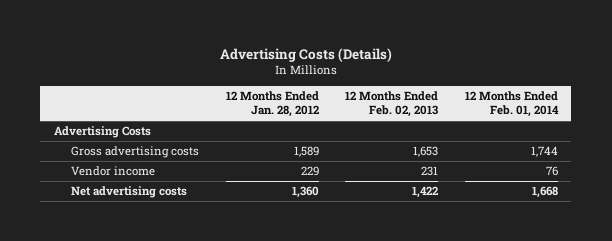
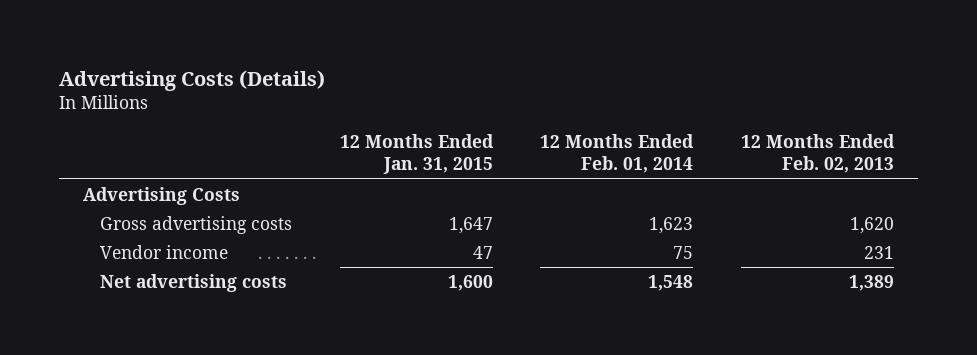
- | 12 Months Ended Jan. 28, 2012 | 12 Months Ended Feb. 02, 2013 | 12 Months Ended Feb. 01, 2014
+ | 12 Months Ended Jan. 31, 2015 | 12 Months Ended Feb. 01, 2014 | 12 Months Ended Feb. 02, 2013
- Gross advertising costs | 1,589 | 1,653 | 1,744
- Vendor income | 229 | 231 | 76
- Net advertising costs | 1,360 | 1,422 | 1,668
+ Gross advertising costs | 1,647 | 1,623 | 1,620
+ Vendor income | 47 | 75 | 231
+ Net advertising costs | 1,600 | 1,548 | 1,389

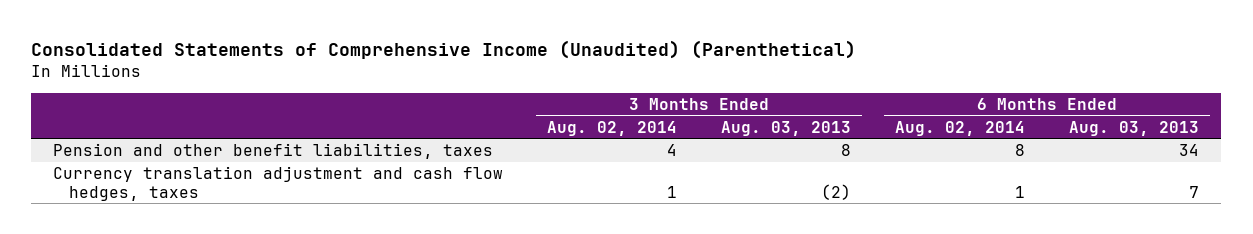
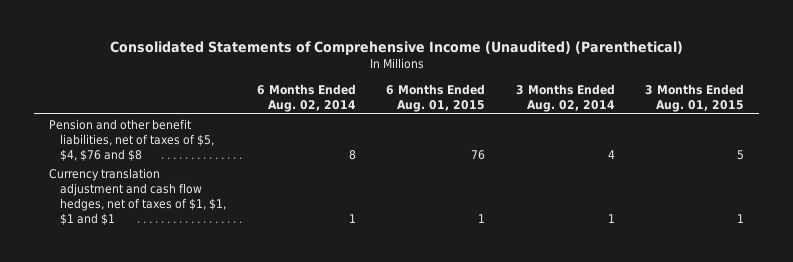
- | 3 Months Ended Aug. 02, 2014 | 3 Months Ended Aug. 03, 2013 | 6 Months Ended Aug. 02, 2014 | 6 Months Ended Aug. 03, 2013
+ | 6 Months Ended Aug. 02, 2014 | 6 Months Ended Aug. 01, 2015 | 3 Months Ended Aug. 02, 2014 | 3 Months Ended Aug. 01, 2015
- Pension and other benefit liabilities, taxes | 4 | 8 | 8 | 34
- Currency translation adjustment and cash flow hedges, taxes | 1 | (2) | 1 | 7
+ Pension and other benefit liabilities, net of taxes of $5, $4, $76 and $8 | 8 | 76 | 4 | 5
+ Currency translation adjustment and cash flow hedges, net of taxes of $1, $1, $1 and $1 | 1 | 1 | 1 | 1

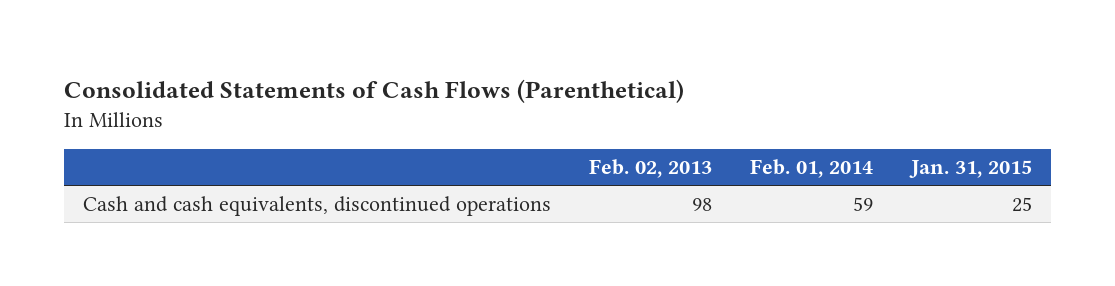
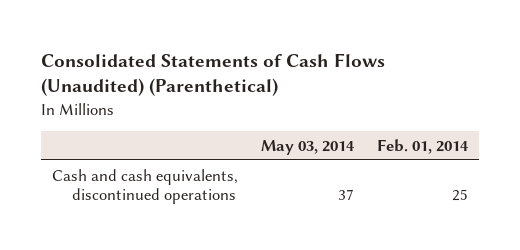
- Consolidated Statements of Cash Flows (Parenthetical)
+ Consolidated Statements of Cash Flows (Unaudited) (Parenthetical)
- | Feb. 02, 2013 | Feb. 01, 2014 | Jan. 31, 2015
+ | May 03, 2014 | Feb. 01, 2014
- Cash and cash equivalents, discontinued operations | 98 | 59 | 25
+ Cash and cash equivalents, discontinued operations | 37 | 25

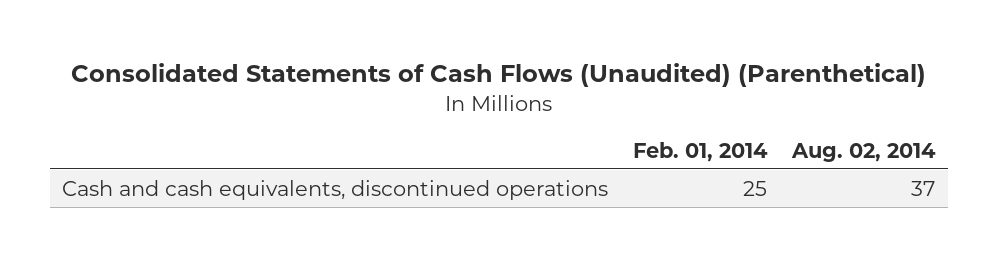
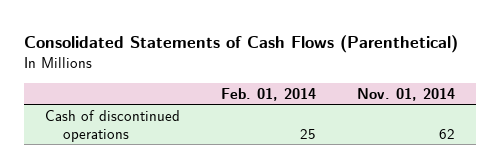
- Consolidated Statements of Cash Flows (Unaudited) (Parenthetical)
+ Consolidated Statements of Cash Flows (Parenthetical)
- | Feb. 01, 2014 | Aug. 02, 2014
+ | Feb. 01, 2014 | Nov. 01, 2014
- Cash and cash equivalents, discontinued operations | 25 | 37
+ Cash of discontinued operations | 25 | 62

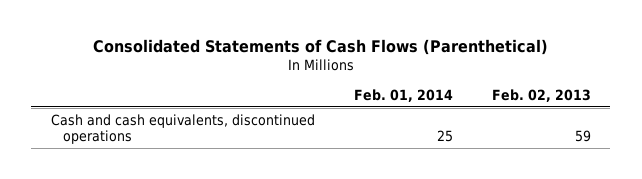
- | Feb. 01, 2014 | Nov. 01, 2014
+ | Feb. 01, 2014 | Feb. 02, 2013
- Cash of discontinued operations | 25 | 62
+ Cash and cash equivalents, discontinued operations | 25 | 59

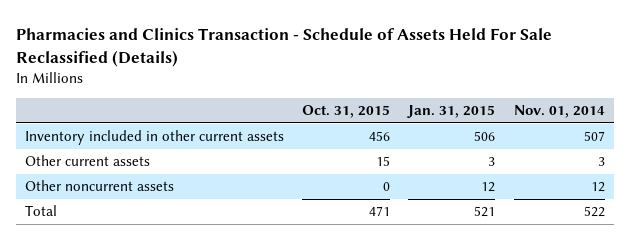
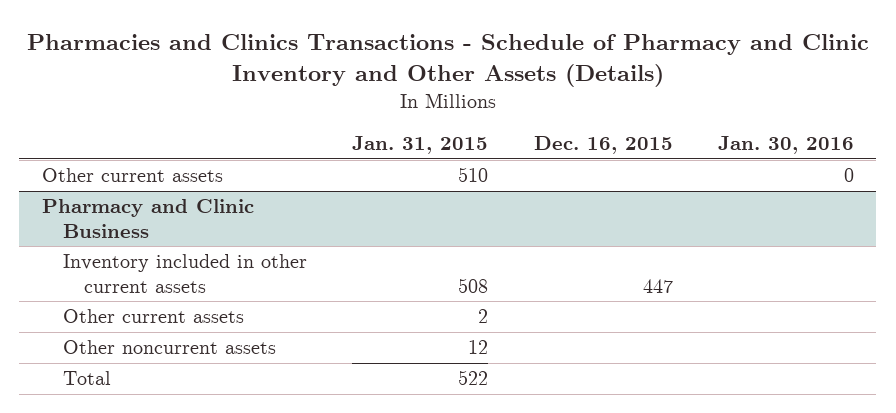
- Pharmacies and Clinics Transaction - Schedule of Assets Held For Sale Reclassified (Details)
+ Pharmacies and Clinics Transactions - Schedule of Pharmacy and Clinic Inventory and Other Assets (Details)
- | Oct. 31, 2015 | Jan. 31, 2015 | Nov. 01, 2014
+ | Jan. 31, 2015 | Dec. 16, 2015 | Jan. 30, 2016
- Inventory included in other current assets | 456 | 506 | 507
- Other current assets | 15 | 3 | 3
+ Other current assets | 510 | | 0
+ Pharmacy and Clinic Business
+ Inventory included in other current assets | 508 | 447 |
+ Other current assets | 2 | |
- Total | 471 | 521 | 522
+ Total | 522 | |

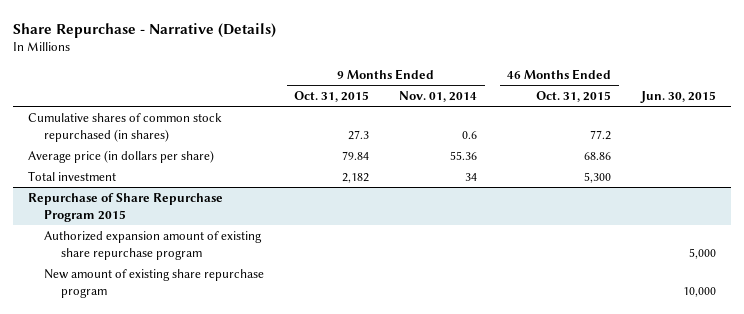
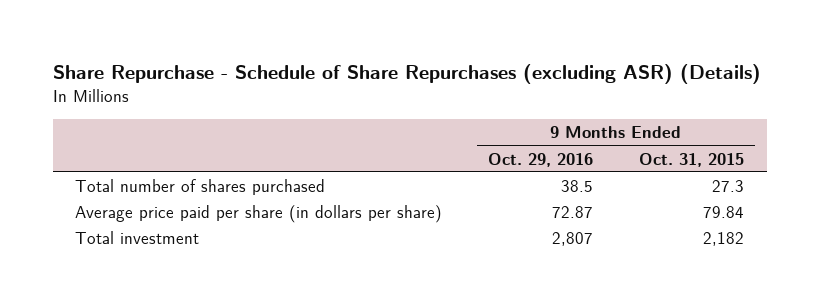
- Share Repurchase - Narrative (Details)
+ Share Repurchase - Schedule of Share Repurchases (excluding ASR) (Details)
- | 9 Months Ended Oct. 31, 2015 | 9 Months Ended Nov. 01, 2014 | 46 Months Ended Oct. 31, 2015 | Jun. 30, 2015
+ | 9 Months Ended Oct. 29, 2016 | 9 Months Ended Oct. 31, 2015
- Cumulative shares of common stock repurchased (in shares) | 27.3 | 0.6 | 77.2 |
- Average price (in dollars per share) | 79.84 | 55.36 | 68.86 |
+ Total number of shares purchased | 38.5 | 27.3
+ Average price paid per share (in dollars per share) | 72.87 | 79.84
- Repurchase of Share Repurchase Program 2015
- Authorized expansion amount of existing share repurchase program | | | | 5,000
- New amount of existing share repurchase program | | | | 10,000

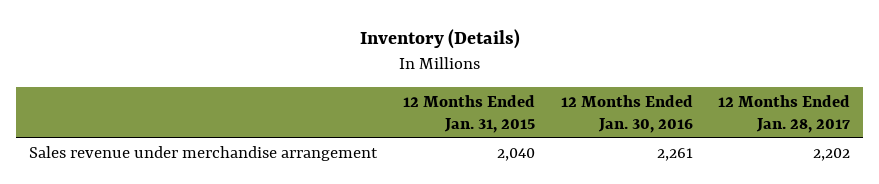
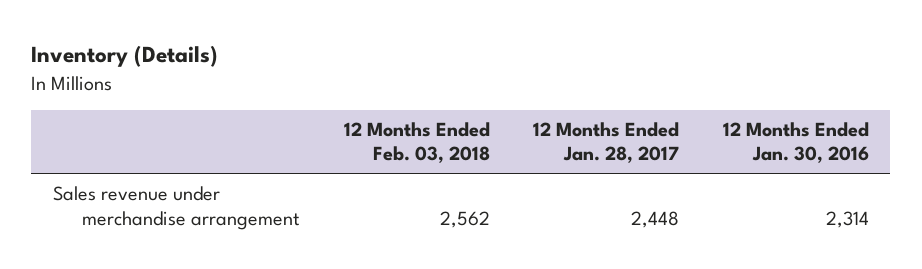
- | 12 Months Ended Jan. 31, 2015 | 12 Months Ended Jan. 30, 2016 | 12 Months Ended Jan. 28, 2017
+ | 12 Months Ended Feb. 03, 2018 | 12 Months Ended Jan. 28, 2017 | 12 Months Ended Jan. 30, 2016
- Sales revenue under merchandise arrangement | 2,040 | 2,261 | 2,202
+ Sales revenue under merchandise arrangement | 2,562 | 2,448 | 2,314

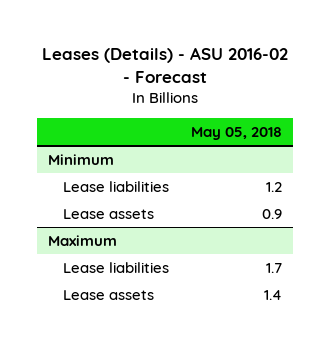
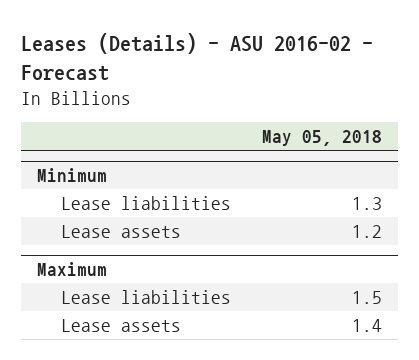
@ Minimum
- Lease liabilities | 1.2
- Lease assets | 0.9
+ Lease liabilities | 1.3
+ Lease assets | 1.2
@ Maximum
- Lease liabilities | 1.7
+ Lease liabilities | 1.5

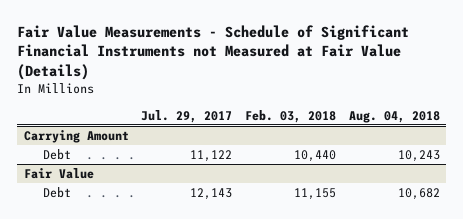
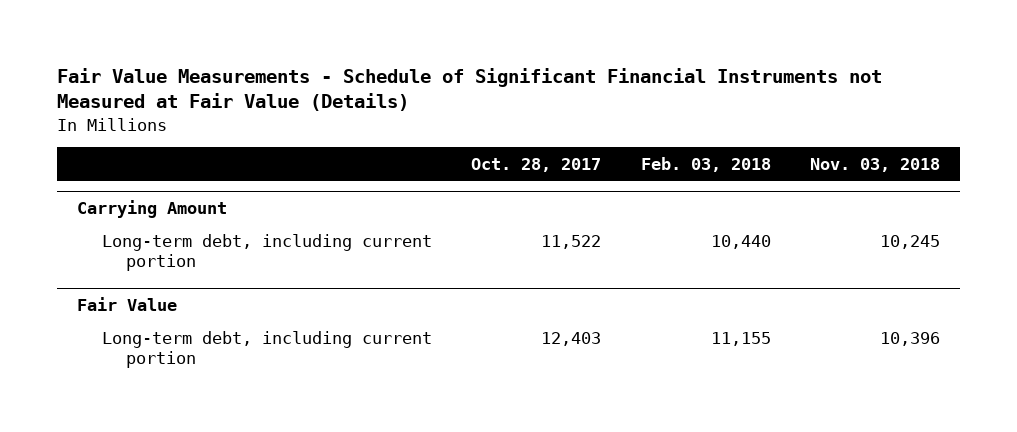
- | Jul. 29, 2017 | Feb. 03, 2018 | Aug. 04, 2018
+ | Oct. 28, 2017 | Feb. 03, 2018 | Nov. 03, 2018
@ Carrying Amount
- Debt | 11,122 | 10,440 | 10,243
+ Long-term debt, including current portion | 11,522 | 10,440 | 10,245
@ Fair Value
- Debt | 12,143 | 11,155 | 10,682
+ Long-term debt, including current portion | 12,403 | 11,155 | 10,396

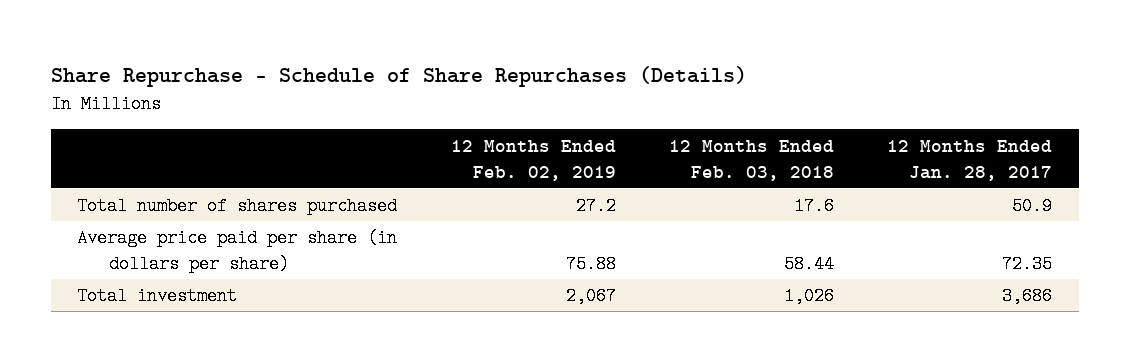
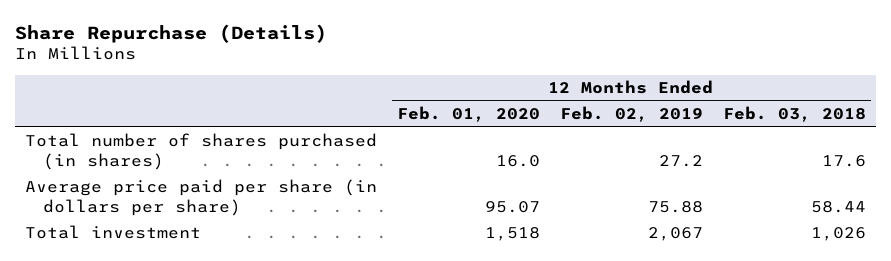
- Share Repurchase - Schedule of Share Repurchases (Details)
+ Share Repurchase (Details)
- | 12 Months Ended Feb. 02, 2019 | 12 Months Ended Feb. 03, 2018 | 12 Months Ended Jan. 28, 2017
+ | 12 Months Ended Feb. 01, 2020 | 12 Months Ended Feb. 02, 2019 | 12 Months Ended Feb. 03, 2018
- Total number of shares purchased | 27.2 | 17.6 | 50.9
+ Total number of shares purchased (in shares) | 16.0 | 27.2 | 17.6

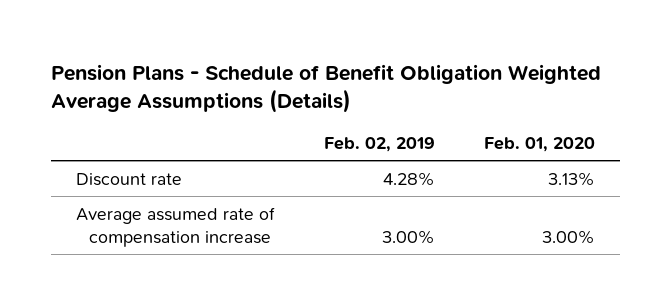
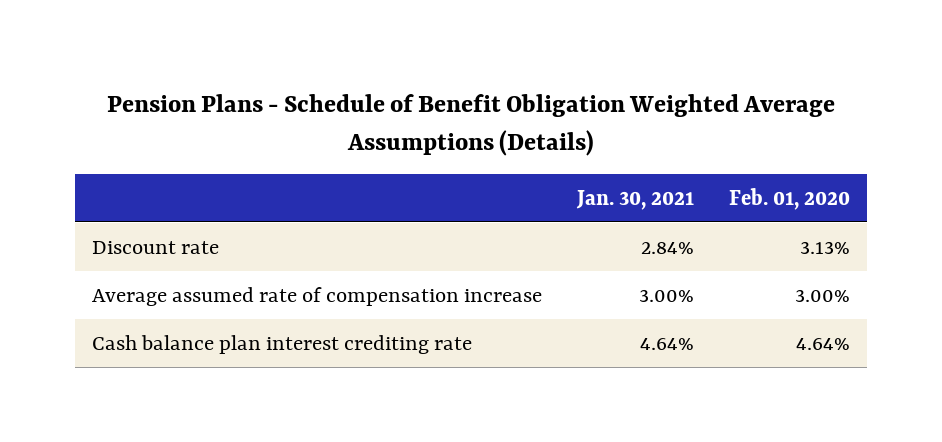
- | Feb. 02, 2019 | Feb. 01, 2020
+ | Jan. 30, 2021 | Feb. 01, 2020
+ Cash balance plan interest crediting rate | 4.64% | 4.64%

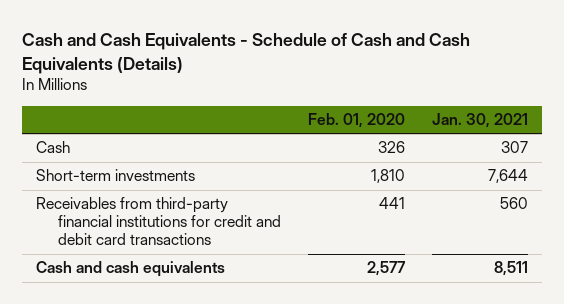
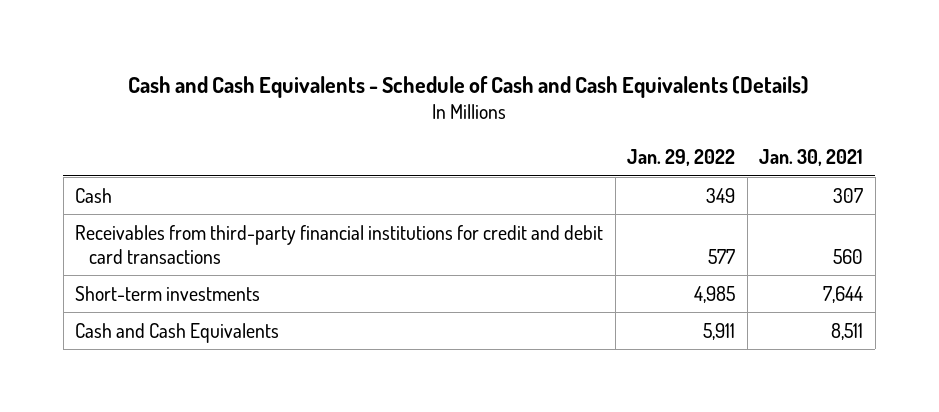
- | Feb. 01, 2020 | Jan. 30, 2021
+ | Jan. 29, 2022 | Jan. 30, 2021
- Cash and cash equivalents | 2,577 | 8,511
moved down: Short-term investments | 4,985 | 7,644
+ Cash and Cash Equivalents | 5,911 | 8,511

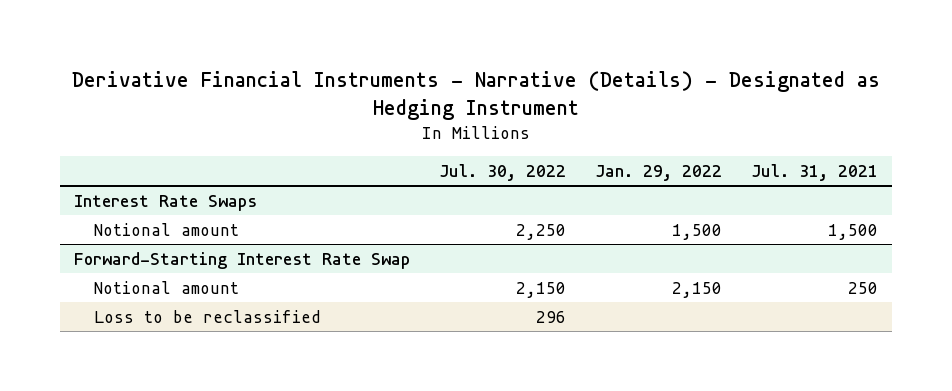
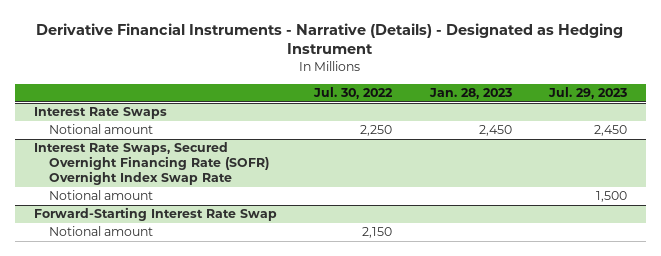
- | Jul. 30, 2022 | Jan. 29, 2022 | Jul. 31, 2021
+ | Jul. 30, 2022 | Jan. 28, 2023 | Jul. 29, 2023
+ Interest Rate Swaps, Secured Overnight Financing Rate (SOFR) Overnight Index Swap Rate
+ Notional amount | | | 1,500
@ Forward-Starting Interest Rate Swap
- Loss to be reclassified | 296 | |

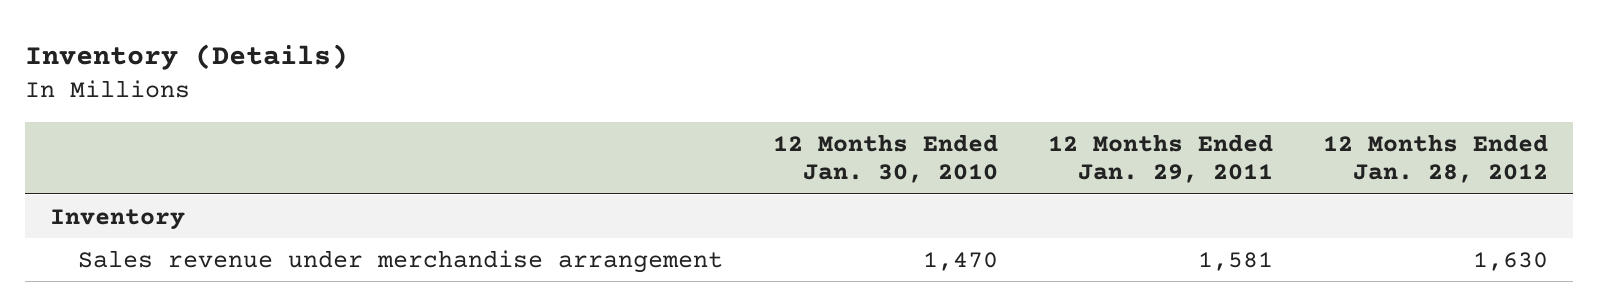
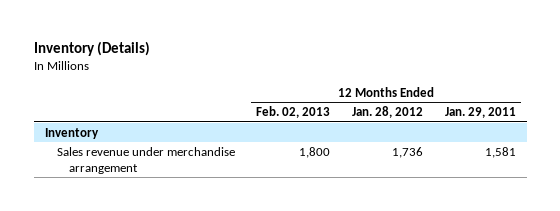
- | 12 Months Ended Jan. 30, 2010 | 12 Months Ended Jan. 29, 2011 | 12 Months Ended Jan. 28, 2012
+ | 12 Months Ended Feb. 02, 2013 | 12 Months Ended Jan. 28, 2012 | 12 Months Ended Jan. 29, 2011
- Sales revenue under merchandise arrangement | 1,470 | 1,581 | 1,630
+ Sales revenue under merchandise arrangement | 1,800 | 1,736 | 1,581

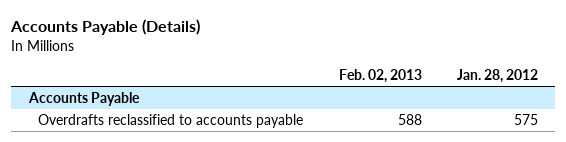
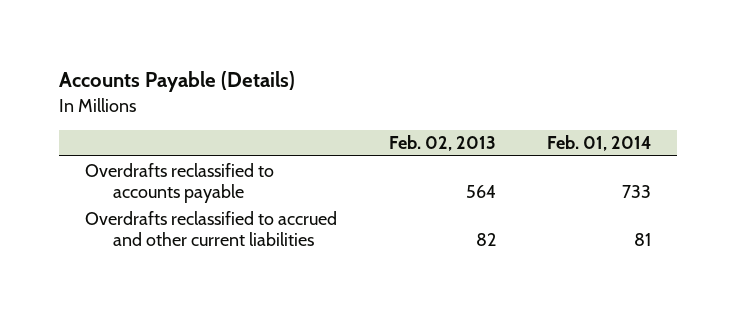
- | Feb. 02, 2013 | Jan. 28, 2012
+ | Feb. 02, 2013 | Feb. 01, 2014
- Accounts Payable
- Overdrafts reclassified to accounts payable | 588 | 575
+ Overdrafts reclassified to accounts payable | 564 | 733
+ Overdrafts reclassified to accrued and other current liabilities | 82 | 81

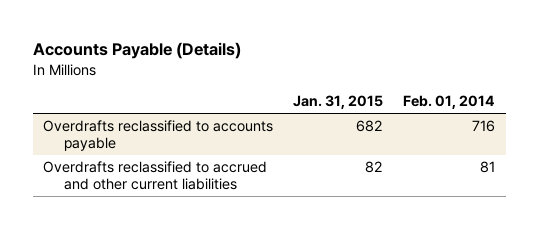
- | Feb. 02, 2013 | Feb. 01, 2014
+ | Jan. 31, 2015 | Feb. 01, 2014
- Overdrafts reclassified to accounts payable | 564 | 733
+ Overdrafts reclassified to accounts payable | 682 | 716

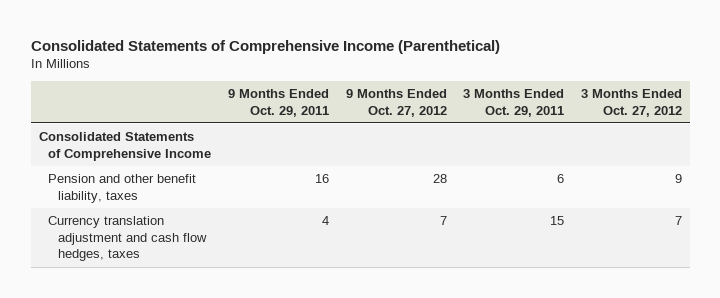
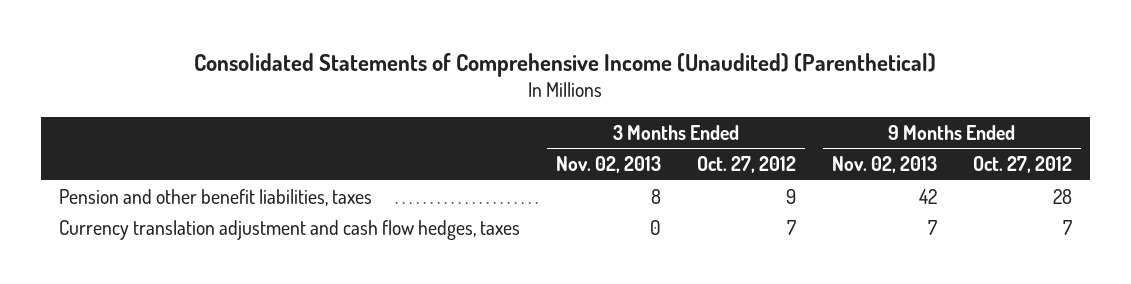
- Consolidated Statements of Comprehensive Income (Parenthetical)
+ Consolidated Statements of Comprehensive Income (Unaudited) (Parenthetical)
- | 9 Months Ended Oct. 29, 2011 | 9 Months Ended Oct. 27, 2012 | 3 Months Ended Oct. 29, 2011 | 3 Months Ended Oct. 27, 2012
+ | 3 Months Ended Nov. 02, 2013 | 3 Months Ended Oct. 27, 2012 | 9 Months Ended Nov. 02, 2013 | 9 Months Ended Oct. 27, 2012
- Consolidated Statements of Comprehensive Income
- Pension and other benefit liability, taxes | 16 | 28 | 6 | 9
+ Pension and other benefit liabilities, taxes | 8 | 9 | 42 | 28

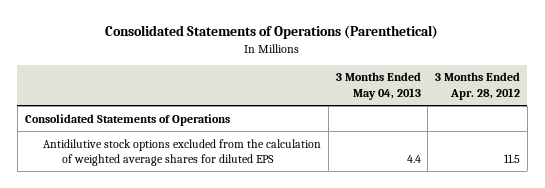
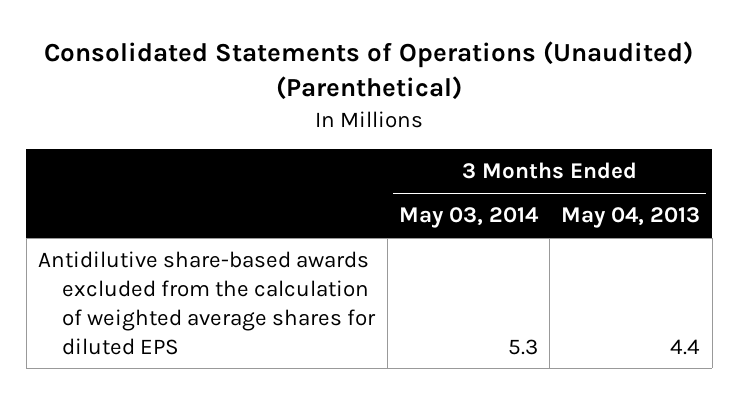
- Consolidated Statements of Operations (Parenthetical)
+ Consolidated Statements of Operations (Unaudited) (Parenthetical)
- | 3 Months Ended May 04, 2013 | 3 Months Ended Apr. 28, 2012
+ | 3 Months Ended May 03, 2014 | 3 Months Ended May 04, 2013
- Consolidated Statements of Operations
- Antidilutive stock options excluded from the calculation of weighted average shares for diluted EPS | 4.4 | 11.5
+ Antidilutive share-based awards excluded from the calculation of weighted average shares for diluted EPS | 5.3 | 4.4

